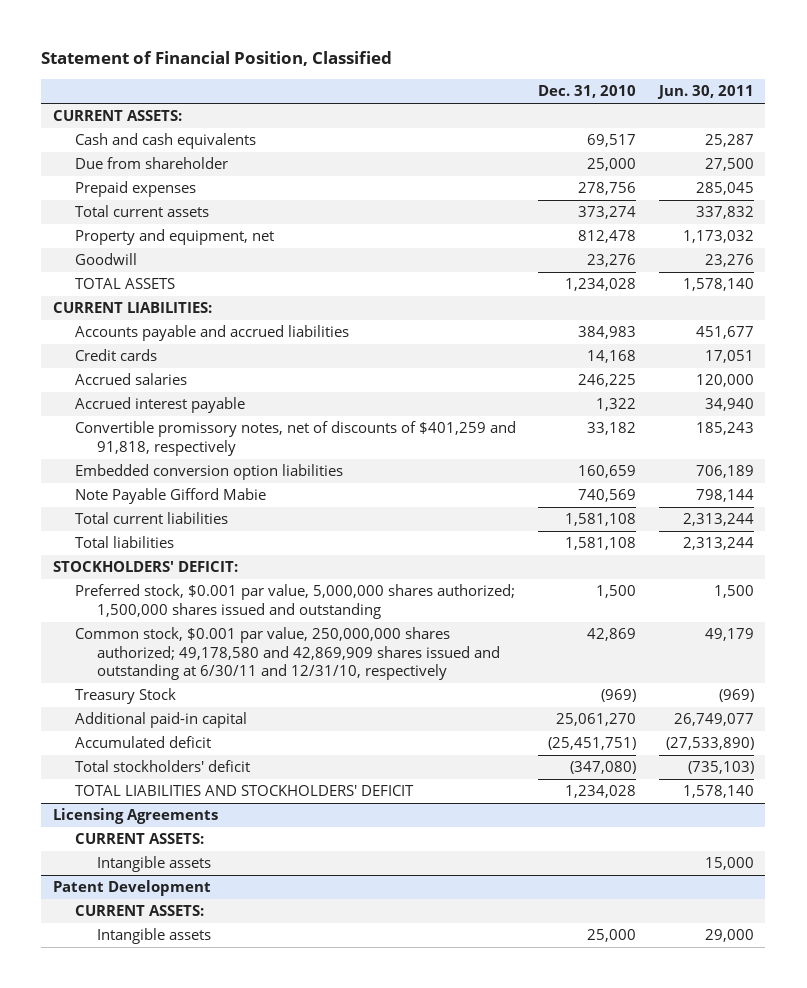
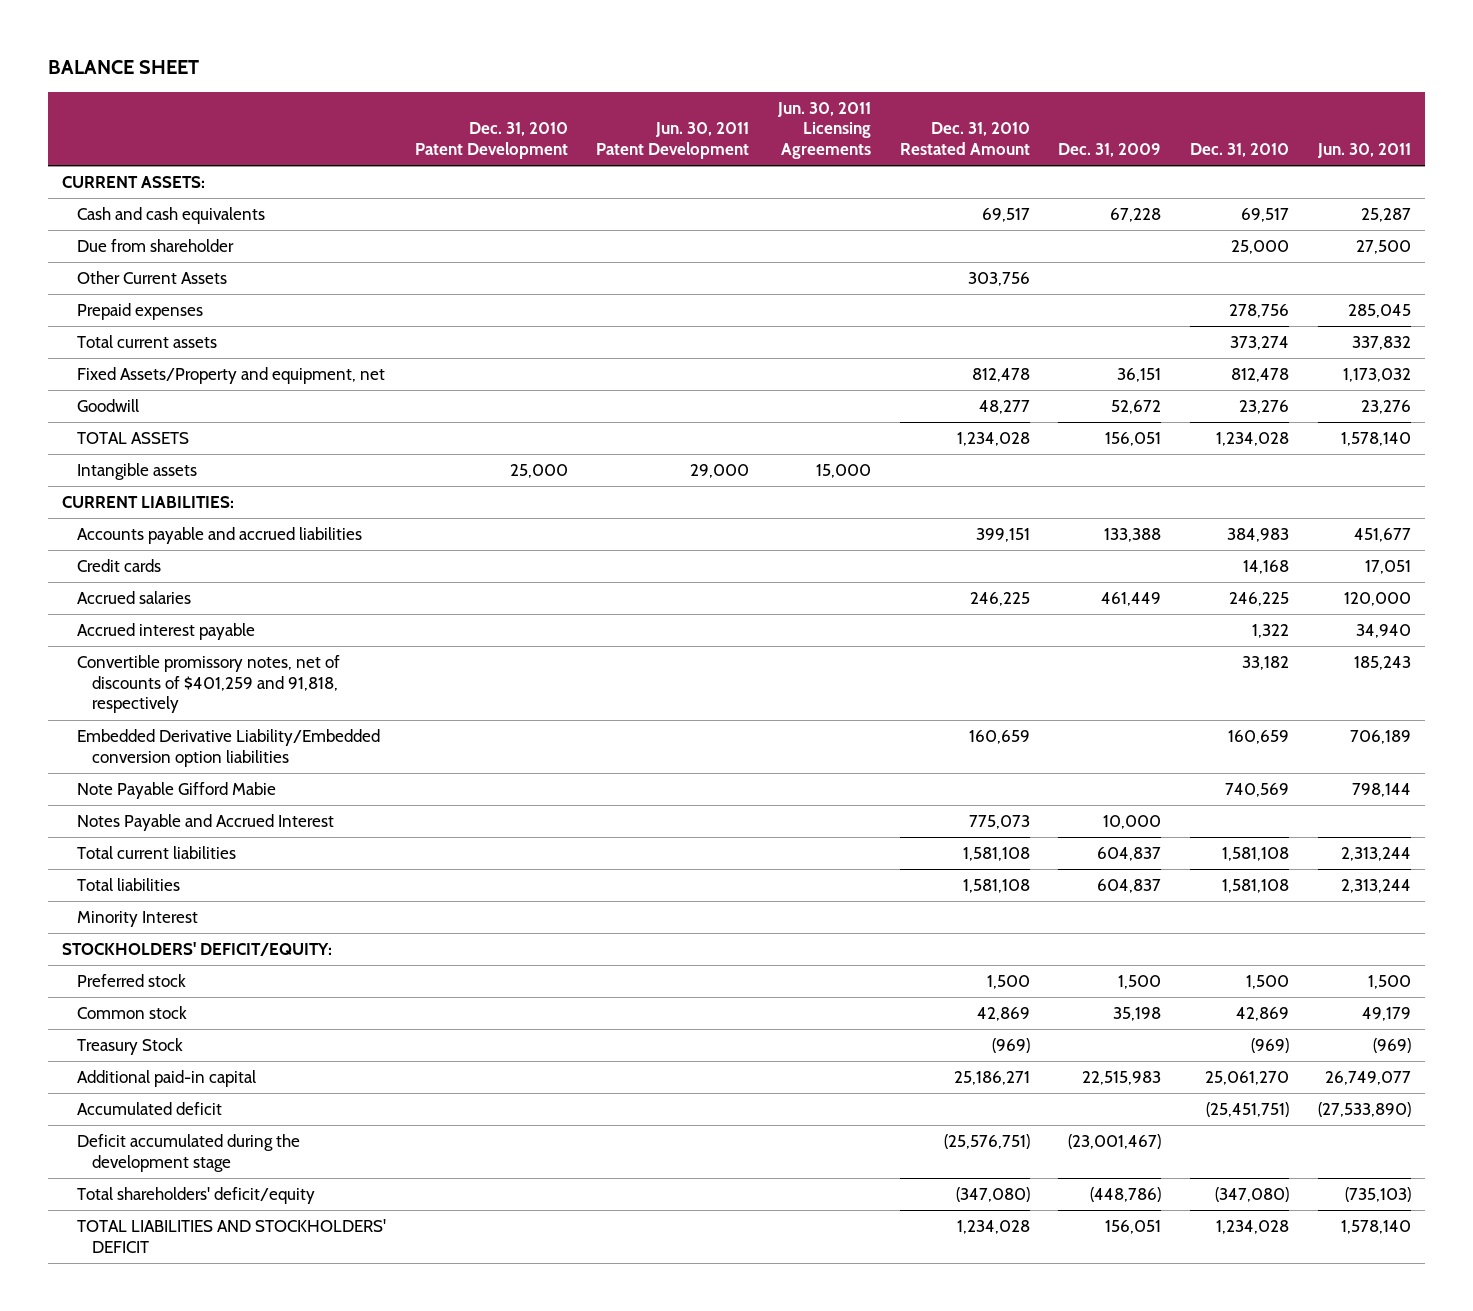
- Statement of Financial Position, Classified
+ BALANCE SHEET
- | Dec. 31, 2010 | Jun. 30, 2011
+ | Dec. 31, 2010 Patent Development | Jun. 30, 2011 Patent Development | Jun. 30, 2011 Licensing Agreements | Dec. 31, 2010 Restated Amount | Dec. 31, 2009 | Dec. 31, 2010 | Jun. 30, 2011
+ Other Current Assets | | | | 303,756 | | |
- Property and equipment, net | 812,478 | 1,173,032
+ Fixed Assets/Property and equipment, net | | | | 812,478 | 36,151 | 812,478 | 1,173,032
+ Intangible assets | 25,000 | 29,000 | 15,000 | | | |
- Embedded conversion option liabilities | 160,659 | 706,189
+ Embedded Derivative Liability/Embedded conversion option liabilities | | | | 160,659 | | 160,659 | 706,189
+ Notes Payable and Accrued Interest | | | | 775,073 | 10,000 | |
- STOCKHOLDERS' DEFICIT:
- Preferred stock, $0.001 par value, 5,000,000 shares authorized; 1,500,000 shares issued and outstanding | 1,500 | 1,500
- Common stock, $0.001 par value, 250,000,000 shares authorized; 49,178,580 and 42,869,909 shares issued and outstanding at 6/30/11 and 12/31/10, respectively | 42,869 | 49,179
+ Minority Interest
+ STOCKHOLDERS' DEFICIT/EQUITY:
+ Preferred stock | | | | 1,500 | 1,500 | 1,500 | 1,500
+ Common stock | | | | 42,869 | 35,198 | 42,869 | 49,179
- Total stockholders' deficit | (347,080) | (735,103)
+ Deficit accumulated during the development stage | | | | (25,576,751) | (23,001,467) | |
+ Total shareholders' deficit/equity | | | | (347,080) | (448,786) | (347,080) | (735,103)
- Licensing Agreements
- CURRENT ASSETS:
- Intangible assets | | 15,000
- Patent Development
- CURRENT ASSETS:
- Intangible assets | 25,000 | 29,000

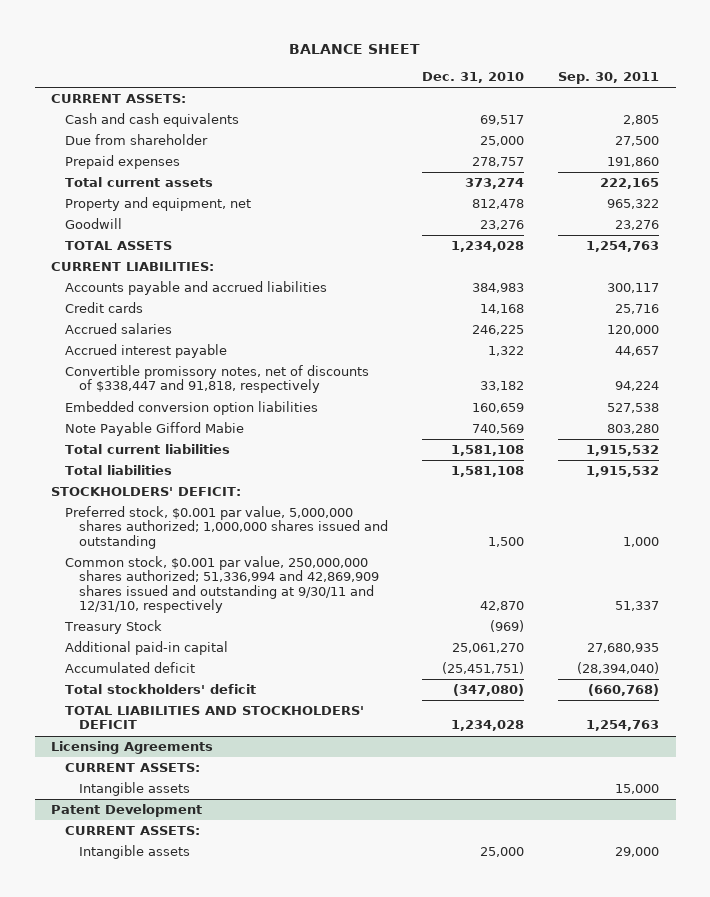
- | Dec. 31, 2010 Patent Development | Jun. 30, 2011 Patent Development | Jun. 30, 2011 Licensing Agreements | Dec. 31, 2010 Restated Amount | Dec. 31, 2009 | Dec. 31, 2010 | Jun. 30, 2011
+ | Dec. 31, 2010 | Sep. 30, 2011
- Other Current Assets | | | | 303,756 | | |
- Prepaid expenses | | | | | | 278,756 | 285,045
+ Prepaid expenses | 278,757 | 191,860
- Fixed Assets/Property and equipment, net | | | | 812,478 | 36,151 | 812,478 | 1,173,032
+ Property and equipment, net | 812,478 | 965,322
- Intangible assets | 25,000 | 29,000 | 15,000 | | | |
- Convertible promissory notes, net of discounts of $401,259 and 91,818, respectively | | | | | | 33,182 | 185,243
- Embedded Derivative Liability/Embedded conversion option liabilities | | | | 160,659 | | 160,659 | 706,189
+ Convertible promissory notes, net of discounts of $338,447 and 91,818, respectively | 33,182 | 94,224
+ Embedded conversion option liabilities | 160,659 | 527,538
- Notes Payable and Accrued Interest | | | | 775,073 | 10,000 | |
- Minority Interest
- STOCKHOLDERS' DEFICIT/EQUITY:
- Preferred stock | | | | 1,500 | 1,500 | 1,500 | 1,500
- Common stock | | | | 42,869 | 35,198 | 42,869 | 49,179
+ STOCKHOLDERS' DEFICIT:
+ Preferred stock, $0.001 par value, 5,000,000 shares authorized; 1,000,000 shares issued and outstanding | 1,500 | 1,000
+ Common stock, $0.001 par value, 250,000,000 shares authorized; 51,336,994 and 42,869,909 shares issued and outstanding at 9/30/11 and 12/31/10, respectively | 42,870 | 51,337
- Deficit accumulated during the development stage | | | | (25,576,751) | (23,001,467) | |
- Total shareholders' deficit/equity | | | | (347,080) | (448,786) | (347,080) | (735,103)
+ Total stockholders' deficit | (347,080) | (660,768)
+ Licensing Agreements
+ CURRENT ASSETS:
+ Intangible assets | | 15,000
+ Patent Development
+ CURRENT ASSETS:
+ Intangible assets | 25,000 | 29,000

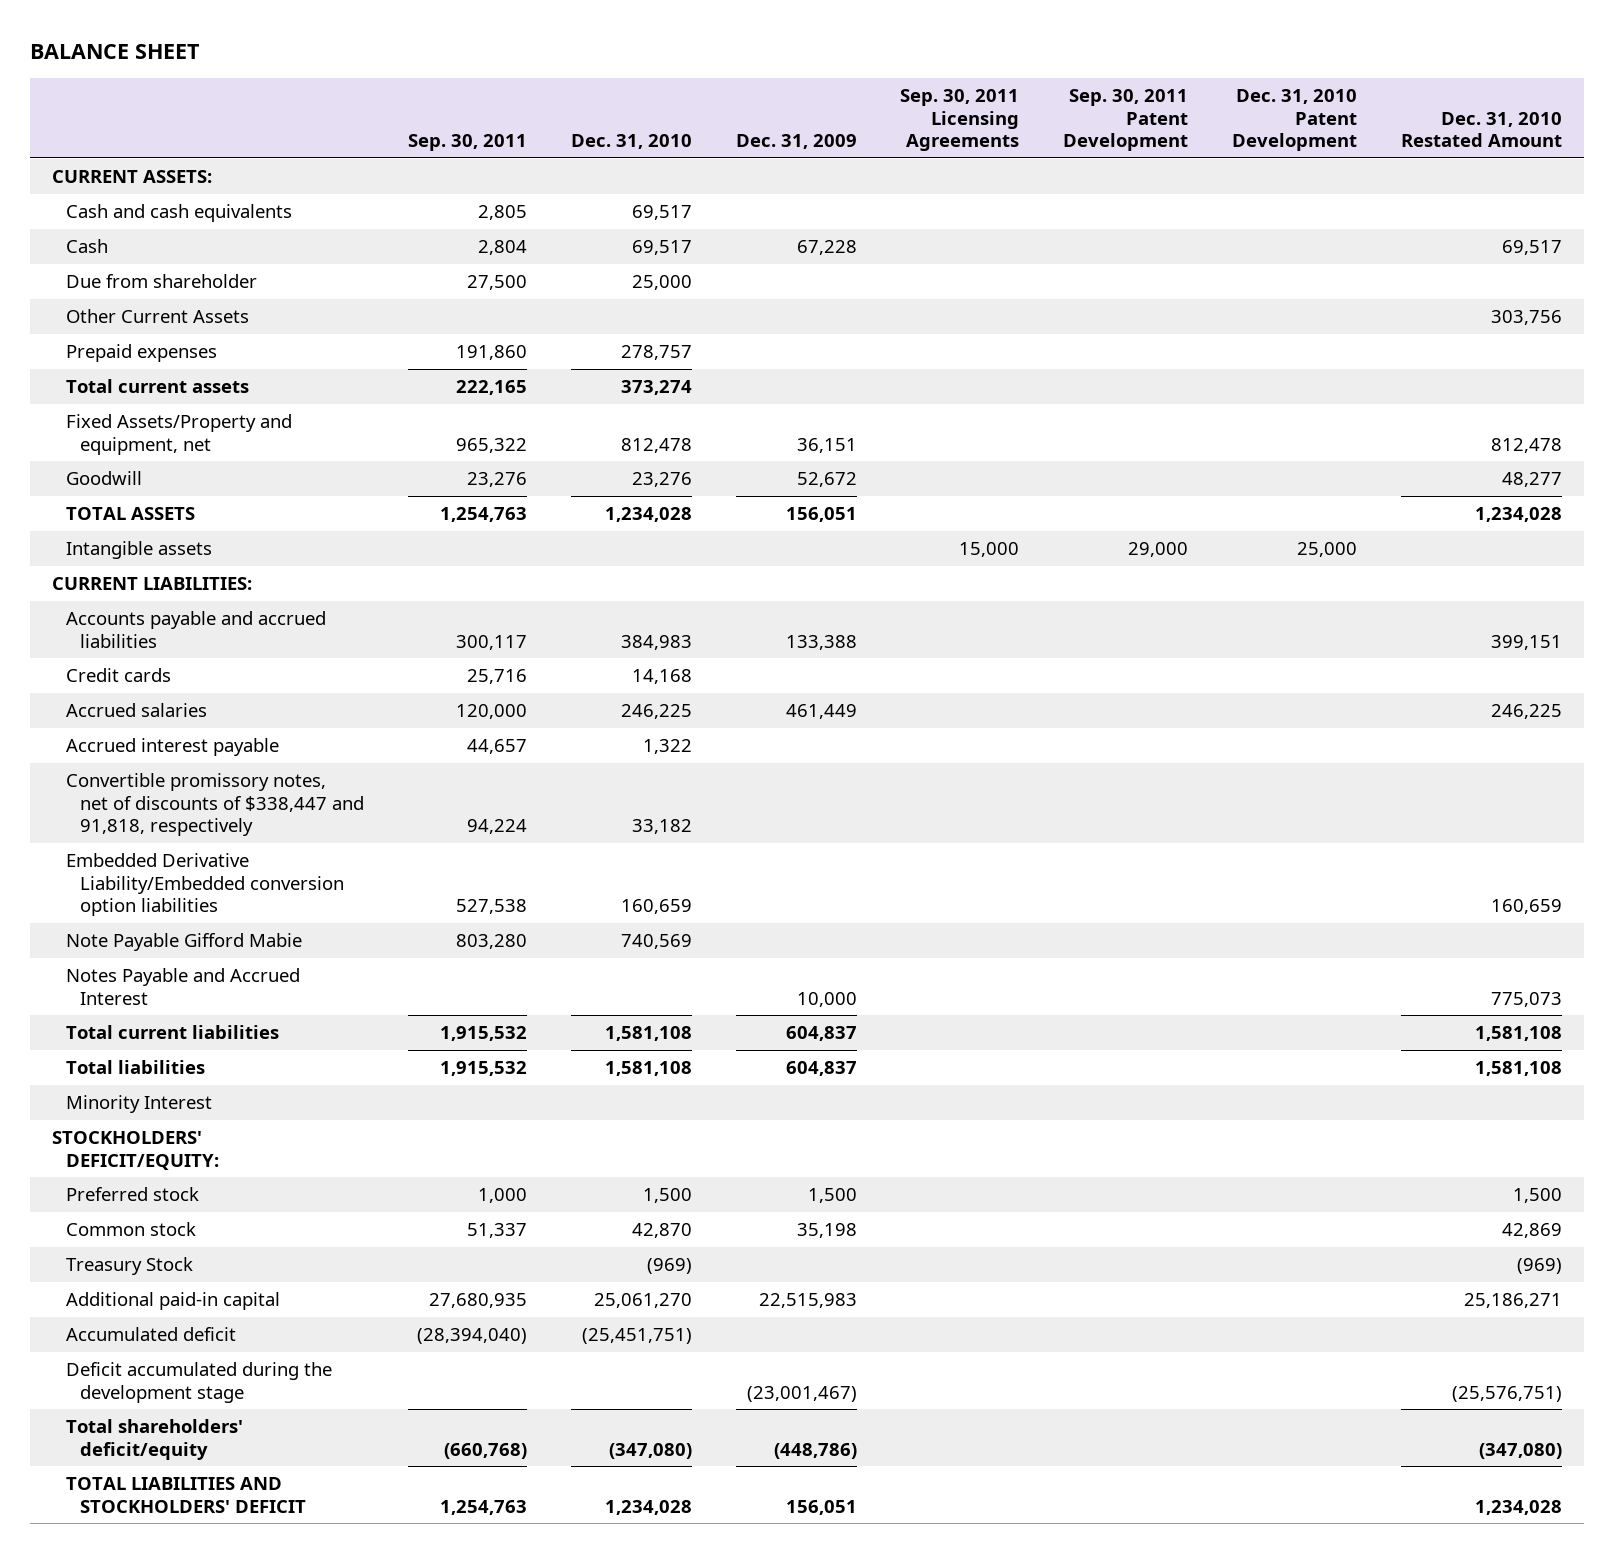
- | Dec. 31, 2010 | Sep. 30, 2011
+ | Sep. 30, 2011 | Dec. 31, 2010 | Dec. 31, 2009 | Sep. 30, 2011 Licensing Agreements | Sep. 30, 2011 Patent Development | Dec. 31, 2010 Patent Development | Dec. 31, 2010 Restated Amount
+ Cash | 2,804 | 69,517 | 67,228 | | | | 69,517
+ Other Current Assets | | | | | | | 303,756
- Property and equipment, net | 812,478 | 965,322
+ Fixed Assets/Property and equipment, net | 965,322 | 812,478 | 36,151 | | | | 812,478
+ Intangible assets | | | | 15,000 | 29,000 | 25,000 |
- Embedded conversion option liabilities | 160,659 | 527,538
+ Embedded Derivative Liability/Embedded conversion option liabilities | 527,538 | 160,659 | | | | | 160,659
+ Notes Payable and Accrued Interest | | | 10,000 | | | | 775,073
- STOCKHOLDERS' DEFICIT:
- Preferred stock, $0.001 par value, 5,000,000 shares authorized; 1,000,000 shares issued and outstanding | 1,500 | 1,000
- Common stock, $0.001 par value, 250,000,000 shares authorized; 51,336,994 and 42,869,909 shares issued and outstanding at 9/30/11 and 12/31/10, respectively | 42,870 | 51,337
+ Minority Interest
+ STOCKHOLDERS' DEFICIT/EQUITY:
+ Preferred stock | 1,000 | 1,500 | 1,500 | | | | 1,500
+ Common stock | 51,337 | 42,870 | 35,198 | | | | 42,869
- Total stockholders' deficit | (347,080) | (660,768)
+ Deficit accumulated during the development stage | | | (23,001,467) | | | | (25,576,751)
+ Total shareholders' deficit/equity | (660,768) | (347,080) | (448,786) | | | | (347,080)
- Licensing Agreements
- CURRENT ASSETS:
- Intangible assets | | 15,000
- Patent Development
- CURRENT ASSETS:
- Intangible assets | 25,000 | 29,000

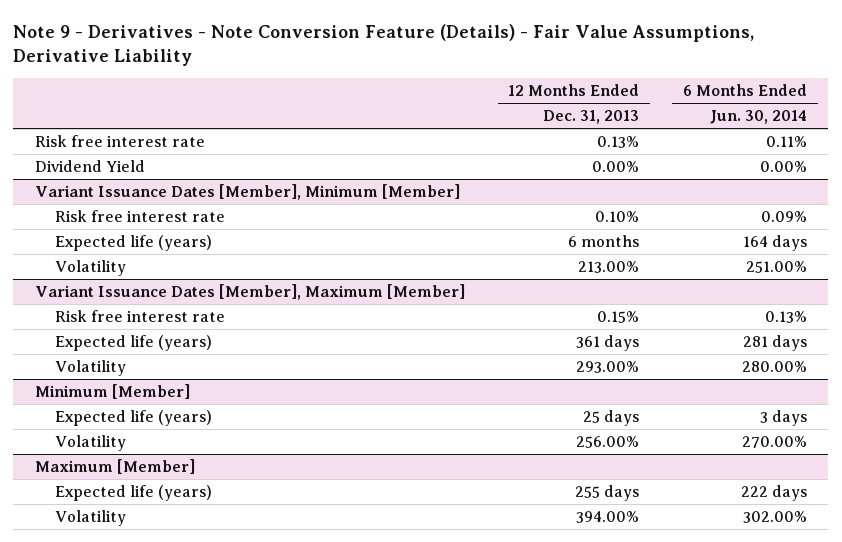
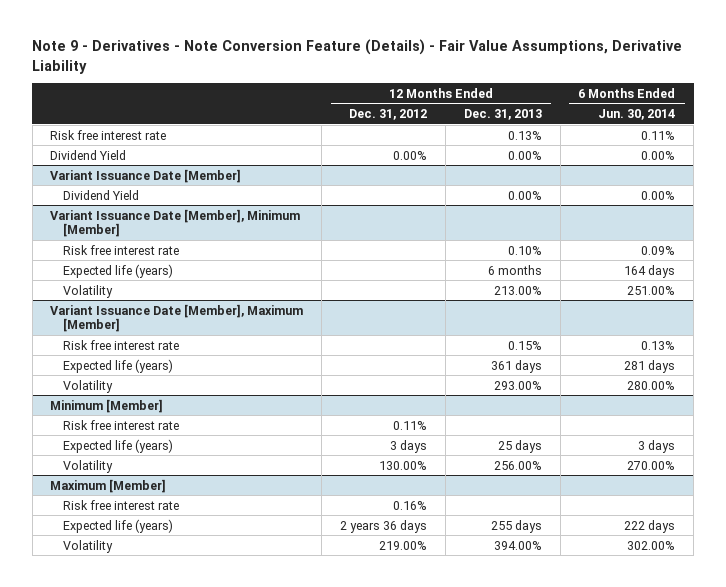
- | 12 Months Ended Dec. 31, 2013 | 6 Months Ended Jun. 30, 2014
+ | 12 Months Ended Dec. 31, 2012 | 12 Months Ended Dec. 31, 2013 | 6 Months Ended Jun. 30, 2014
- Variant Issuance Dates [Member], Minimum [Member]
+ Variant Issuance Date [Member]
+ Dividend Yield | | 0.00% | 0.00%
+ Variant Issuance Date [Member], Minimum [Member]
- Variant Issuance Dates [Member], Maximum [Member]
+ Variant Issuance Date [Member], Maximum [Member]
@ Minimum [Member]
+ Risk free interest rate | 0.11% | |
@ Maximum [Member]
+ Risk free interest rate | 0.16% | |

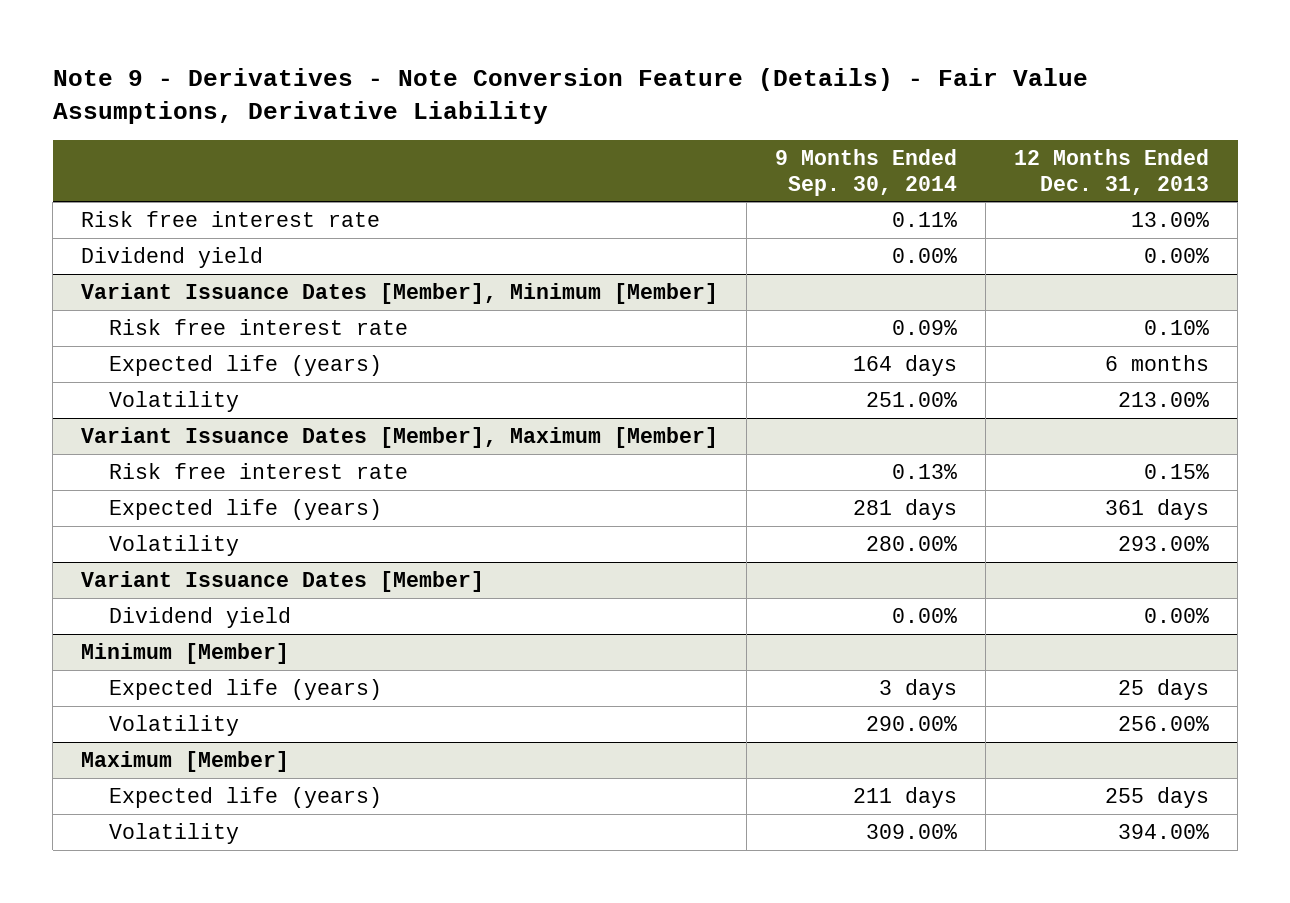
- | 12 Months Ended Dec. 31, 2012 | 12 Months Ended Dec. 31, 2013 | 6 Months Ended Jun. 30, 2014
+ | 9 Months Ended Sep. 30, 2014 | 12 Months Ended Dec. 31, 2013
- Risk free interest rate | | 0.13% | 0.11%
- Dividend Yield | 0.00% | 0.00% | 0.00%
- Variant Issuance Date [Member]
- Dividend Yield | | 0.00% | 0.00%
- Variant Issuance Date [Member], Minimum [Member]
+ Risk free interest rate | 0.11% | 13.00%
+ Dividend yield | 0.00% | 0.00%
+ Variant Issuance Dates [Member], Minimum [Member]
- Variant Issuance Date [Member], Maximum [Member]
+ Variant Issuance Dates [Member], Maximum [Member]
+ Variant Issuance Dates [Member]
+ Dividend yield | 0.00% | 0.00%
@ Minimum [Member]
- Risk free interest rate | 0.11% | |
@ Maximum [Member]
- Risk free interest rate | 0.16% | |

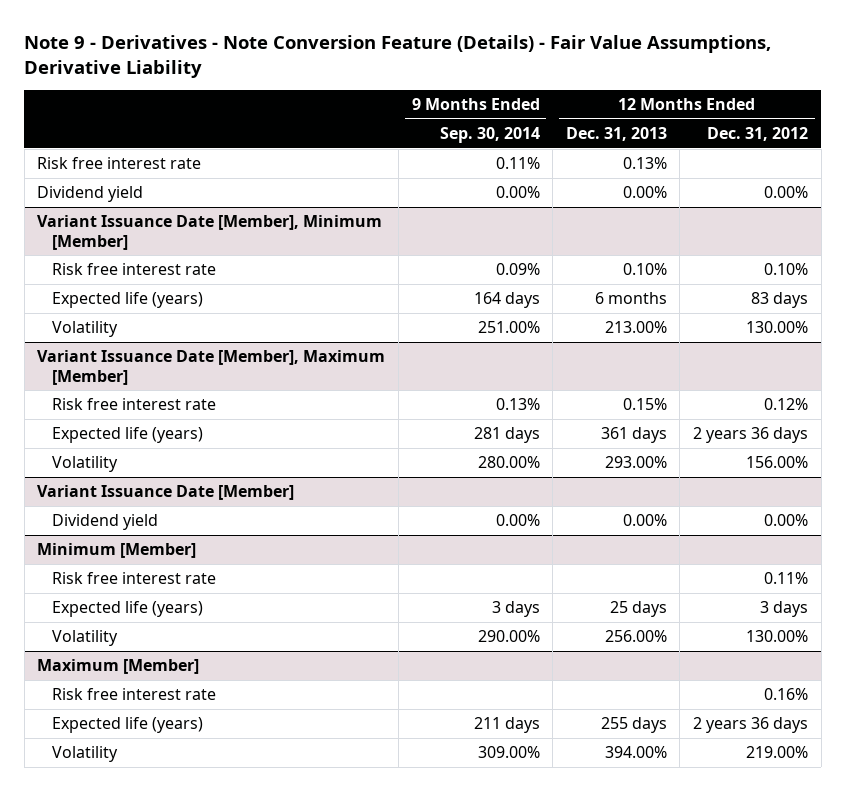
- | 9 Months Ended Sep. 30, 2014 | 12 Months Ended Dec. 31, 2013
+ | 9 Months Ended Sep. 30, 2014 | 12 Months Ended Dec. 31, 2013 | 12 Months Ended Dec. 31, 2012
- Risk free interest rate | 0.11% | 13.00%
+ Risk free interest rate | 0.11% | 0.13% |
- Variant Issuance Dates [Member], Minimum [Member]
+ Variant Issuance Date [Member], Minimum [Member]
- Variant Issuance Dates [Member], Maximum [Member]
+ Variant Issuance Date [Member], Maximum [Member]
- Variant Issuance Dates [Member]
+ Variant Issuance Date [Member]
@ Minimum [Member]
+ Risk free interest rate | | | 0.11%
@ Maximum [Member]
+ Risk free interest rate | | | 0.16%

